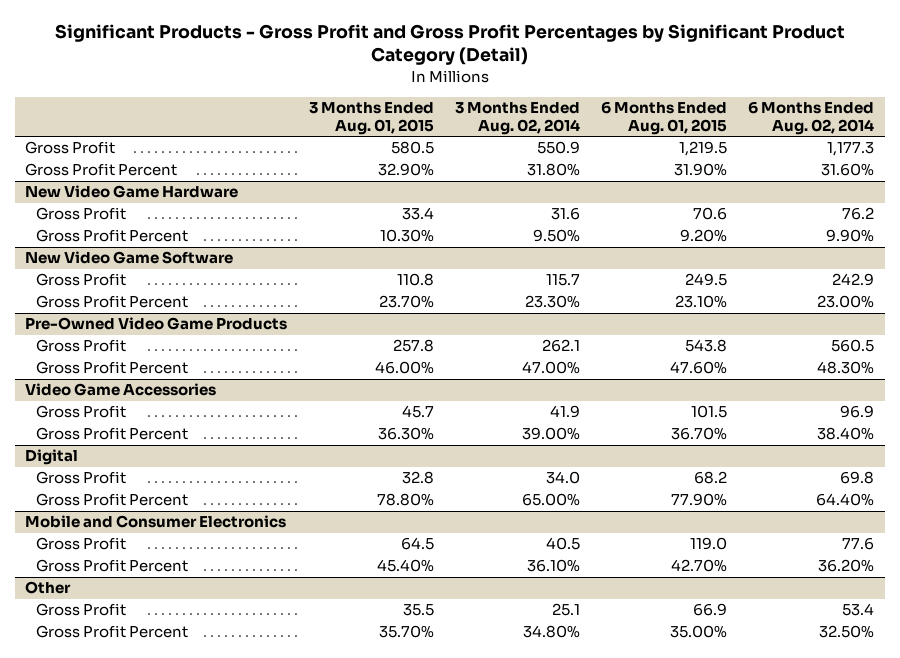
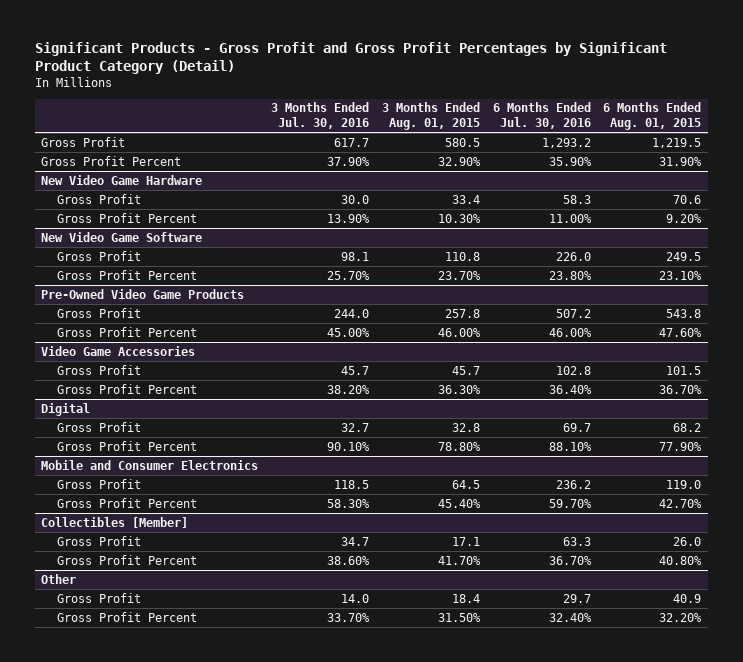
- | 3 Months Ended Aug. 01, 2015 | 3 Months Ended Aug. 02, 2014 | 6 Months Ended Aug. 01, 2015 | 6 Months Ended Aug. 02, 2014
+ | 3 Months Ended Jul. 30, 2016 | 3 Months Ended Aug. 01, 2015 | 6 Months Ended Jul. 30, 2016 | 6 Months Ended Aug. 01, 2015
+ Collectibles [Member]
+ Gross Profit | 34.7 | 17.1 | 63.3 | 26.0
+ Gross Profit Percent | 38.60% | 41.70% | 36.70% | 40.80%
@ Other
- Gross Profit | 35.5 | 25.1 | 66.9 | 53.4
- Gross Profit Percent | 35.70% | 34.80% | 35.00% | 32.50%
+ Gross Profit | 14.0 | 18.4 | 29.7 | 40.9
+ Gross Profit Percent | 33.70% | 31.50% | 32.40% | 32.20%

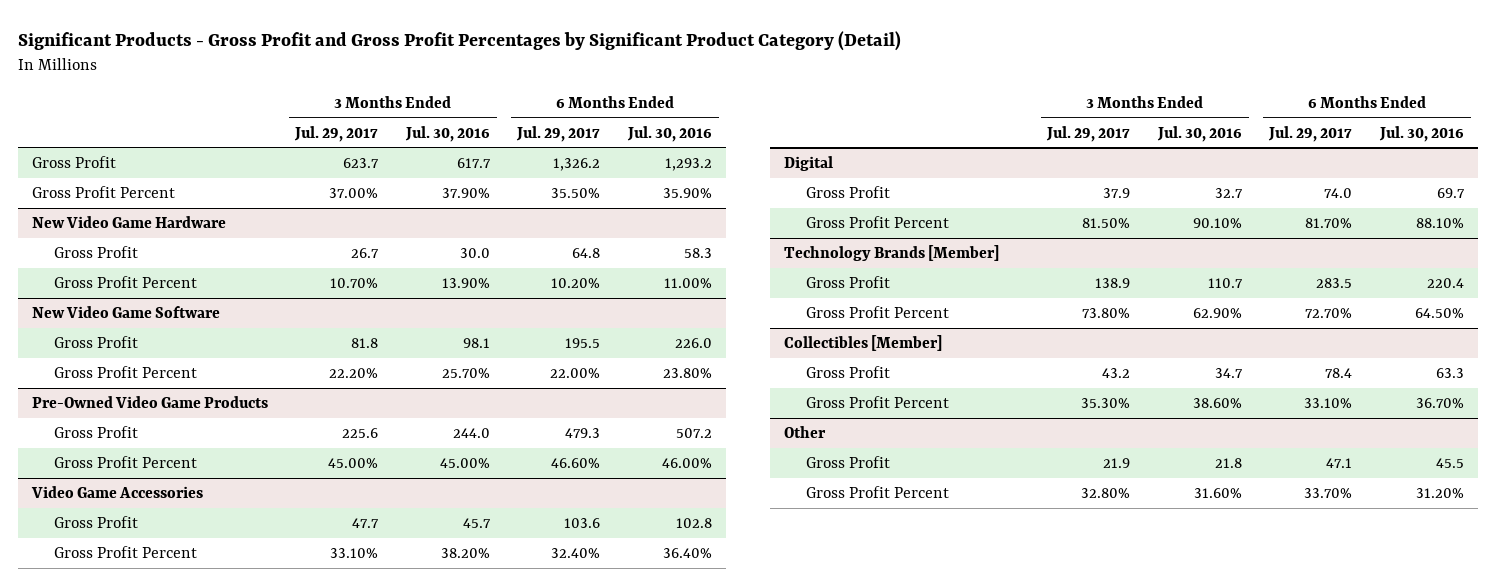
- | 3 Months Ended Jul. 30, 2016 | 3 Months Ended Aug. 01, 2015 | 6 Months Ended Jul. 30, 2016 | 6 Months Ended Aug. 01, 2015
+ | 3 Months Ended Jul. 29, 2017 | 3 Months Ended Jul. 30, 2016 | 6 Months Ended Jul. 29, 2017 | 6 Months Ended Jul. 30, 2016
- Mobile and Consumer Electronics
- Gross Profit | 118.5 | 64.5 | 236.2 | 119.0
- Gross Profit Percent | 58.30% | 45.40% | 59.70% | 42.70%
+ Technology Brands [Member]
+ Gross Profit | 138.9 | 110.7 | 283.5 | 220.4
+ Gross Profit Percent | 73.80% | 62.90% | 72.70% | 64.50%
@ Other
- Gross Profit | 14.0 | 18.4 | 29.7 | 40.9
- Gross Profit Percent | 33.70% | 31.50% | 32.40% | 32.20%
+ Gross Profit | 21.9 | 21.8 | 47.1 | 45.5
+ Gross Profit Percent | 32.80% | 31.60% | 33.70% | 31.20%

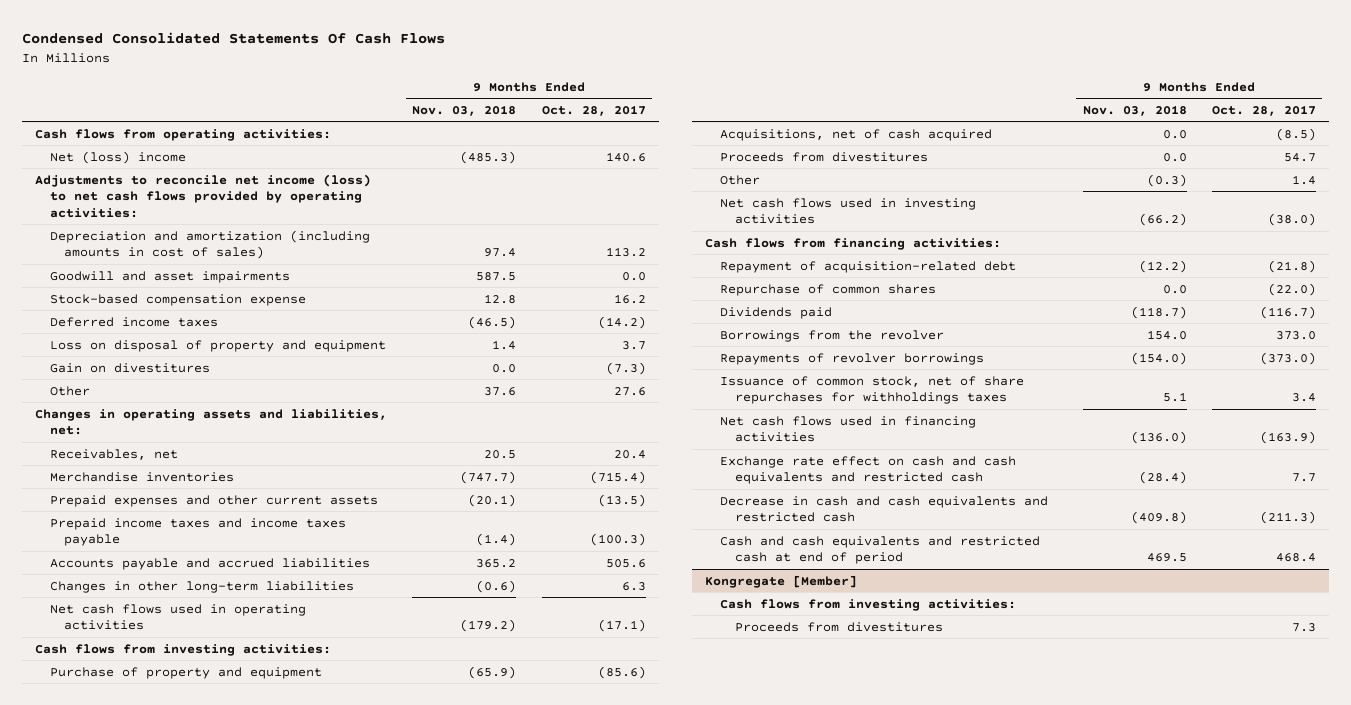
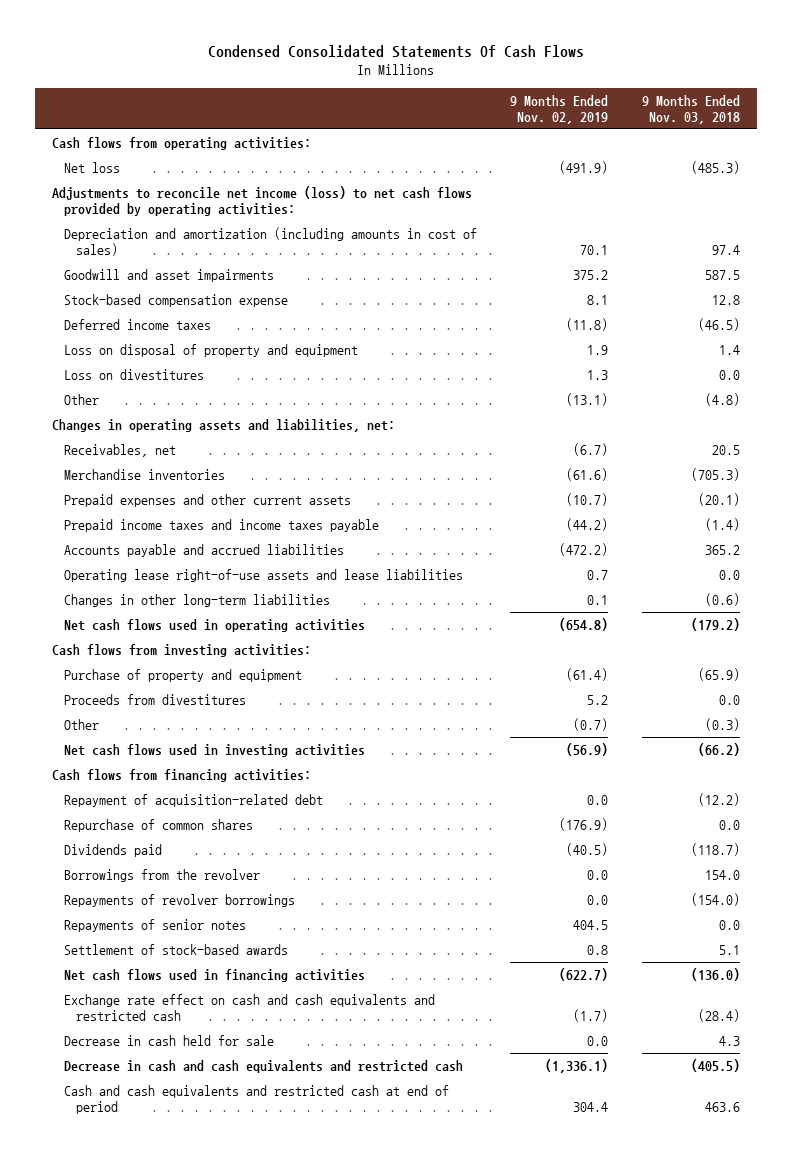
- | 9 Months Ended Nov. 03, 2018 | 9 Months Ended Oct. 28, 2017
+ | 9 Months Ended Nov. 02, 2019 | 9 Months Ended Nov. 03, 2018
- Net (loss) income | (485.3) | 140.6
+ Net loss | (491.9) | (485.3)
- Gain on divestitures | 0.0 | (7.3)
- Other | 37.6 | 27.6
+ Loss on divestitures | 1.3 | 0.0
+ Other | (13.1) | (4.8)
- Merchandise inventories | (747.7) | (715.4)
+ Merchandise inventories | (61.6) | (705.3)
+ Operating lease right-of-use assets and lease liabilities | 0.7 | 0.0
- Acquisitions, net of cash acquired | 0.0 | (8.5)
- Issuance of common stock, net of share repurchases for withholdings taxes | 5.1 | 3.4
+ Repayments of senior notes | 404.5 | 0.0
+ Settlement of stock-based awards | 0.8 | 5.1
- Decrease in cash and cash equivalents and restricted cash | (409.8) | (211.3)
- Cash and cash equivalents and restricted cash at end of period | 469.5 | 468.4
- Kongregate [Member]
- Cash flows from investing activities:
- Proceeds from divestitures | | 7.3
+ Decrease in cash held for sale | 0.0 | 4.3
+ Decrease in cash and cash equivalents and restricted cash | (1,336.1) | (405.5)
+ Cash and cash equivalents and restricted cash at end of period | 304.4 | 463.6

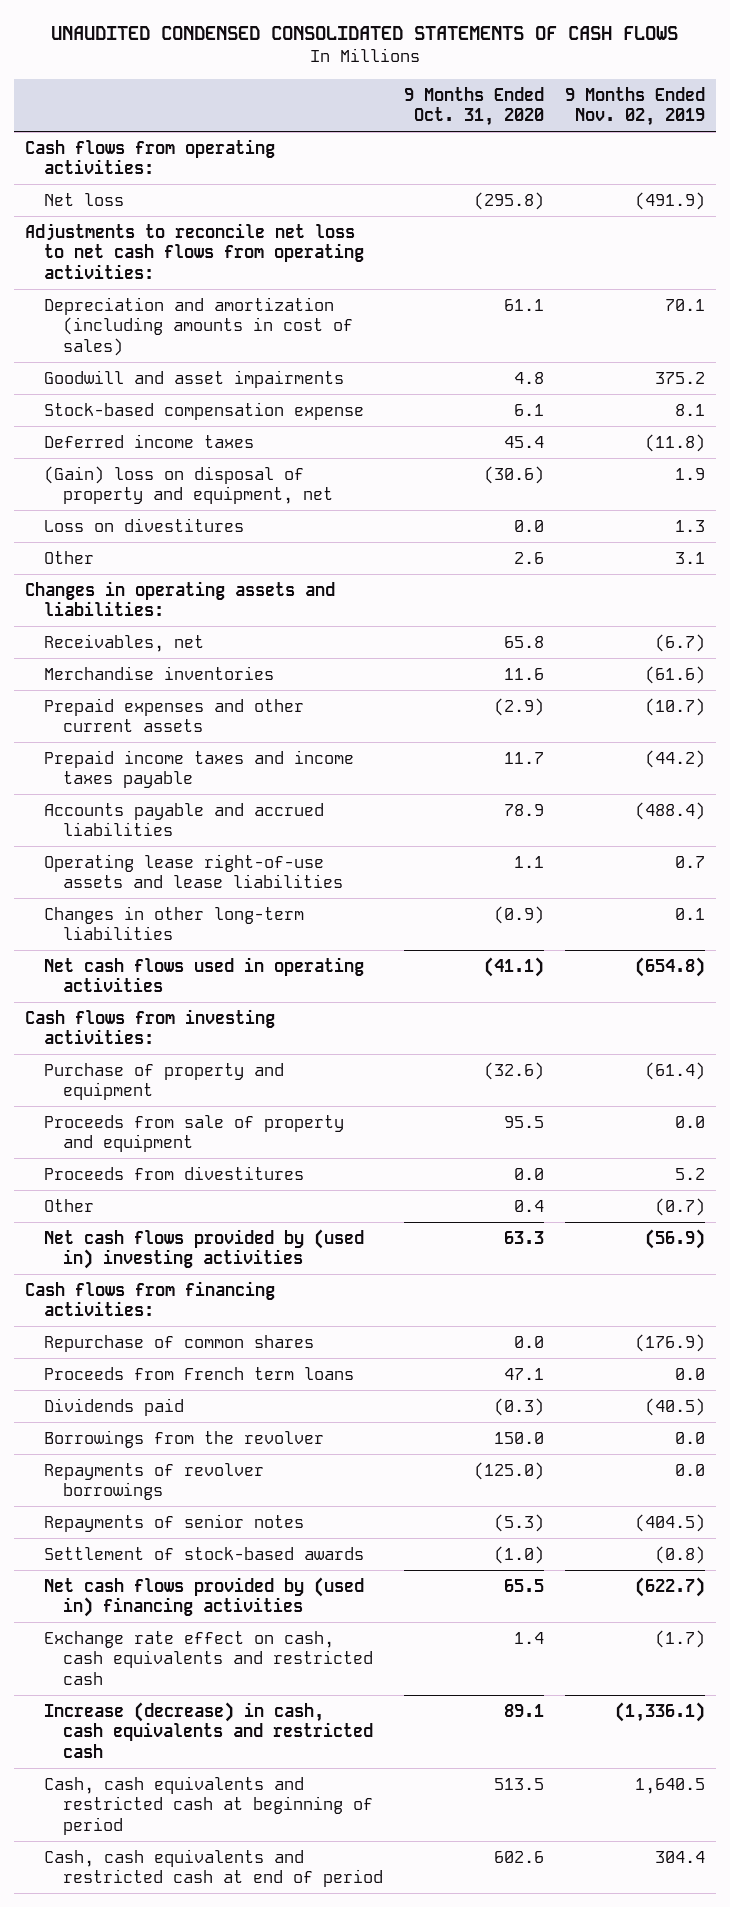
- Condensed Consolidated Statements Of Cash Flows
+ UNAUDITED CONDENSED CONSOLIDATED STATEMENTS OF CASH FLOWS
- | 9 Months Ended Nov. 02, 2019 | 9 Months Ended Nov. 03, 2018
+ | 9 Months Ended Oct. 31, 2020 | 9 Months Ended Nov. 02, 2019
- Adjustments to reconcile net income (loss) to net cash flows provided by operating activities:
+ Adjustments to reconcile net loss to net cash flows from operating activities:
- Loss on disposal of property and equipment | 1.9 | 1.4
+ (Gain) loss on disposal of property and equipment, net | (30.6) | 1.9
- Other | (13.1) | (4.8)
- Changes in operating assets and liabilities, net:
+ Other | 2.6 | 3.1
+ Changes in operating assets and liabilities:
- Accounts payable and accrued liabilities | (472.2) | 365.2
+ Accounts payable and accrued liabilities | 78.9 | (488.4)
+ Proceeds from sale of property and equipment | 95.5 | 0.0
- Net cash flows used in investing activities | (56.9) | (66.2)
+ Net cash flows provided by (used in) investing activities | 63.3 | (56.9)
- Repayment of acquisition-related debt | 0.0 | (12.2)
+ Proceeds from French term loans | 47.1 | 0.0
- Repayments of senior notes | 404.5 | 0.0
- Settlement of stock-based awards | 0.8 | 5.1
- Net cash flows used in financing activities | (622.7) | (136.0)
- Exchange rate effect on cash and cash equivalents and restricted cash | (1.7) | (28.4)
- Decrease in cash held for sale | 0.0 | 4.3
- Decrease in cash and cash equivalents and restricted cash | (1,336.1) | (405.5)
- Cash and cash equivalents and restricted cash at end of period | 304.4 | 463.6
+ Repayments of senior notes | (5.3) | (404.5)
+ Settlement of stock-based awards | (1.0) | (0.8)
+ Net cash flows provided by (used in) financing activities | 65.5 | (622.7)
+ Exchange rate effect on cash, cash equivalents and restricted cash | 1.4 | (1.7)
+ Increase (decrease) in cash, cash equivalents and restricted cash | 89.1 | (1,336.1)
+ Cash, cash equivalents and restricted cash at beginning of period | 513.5 | 1,640.5
+ Cash, cash equivalents and restricted cash at end of period | 602.6 | 304.4

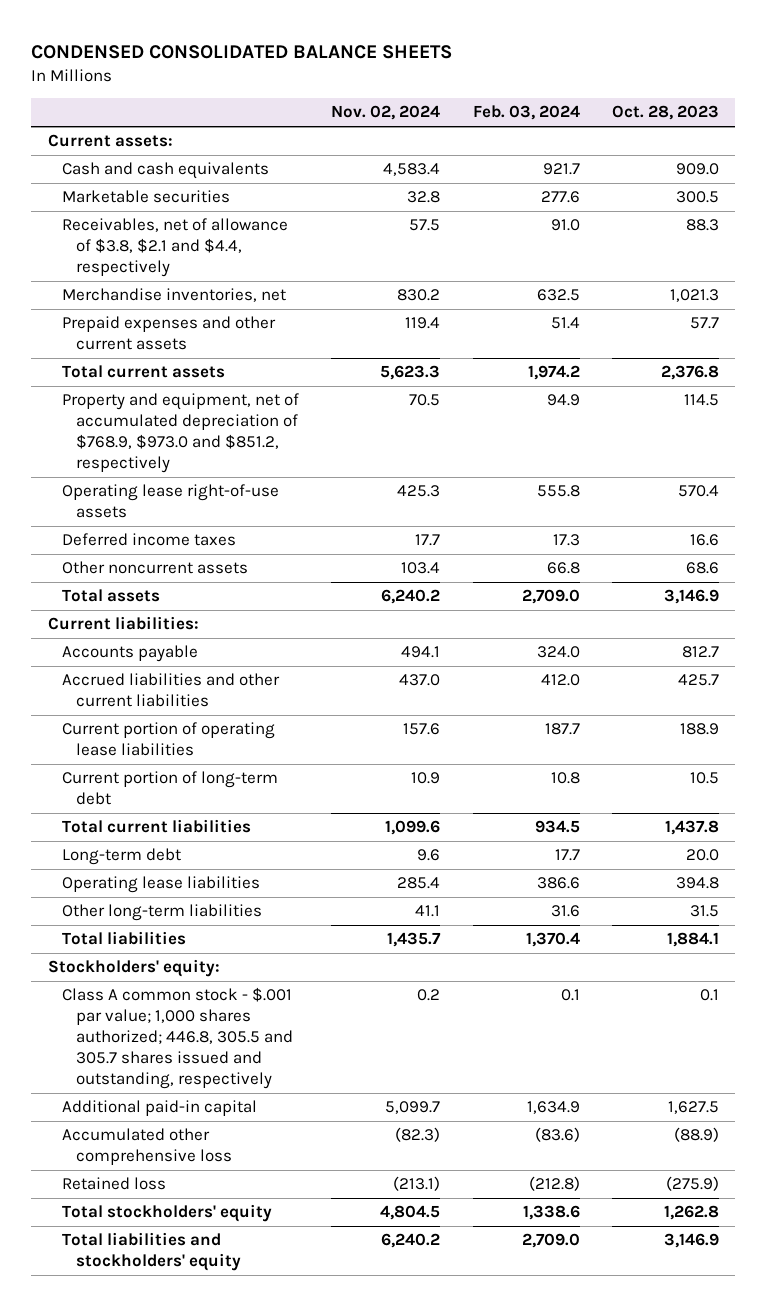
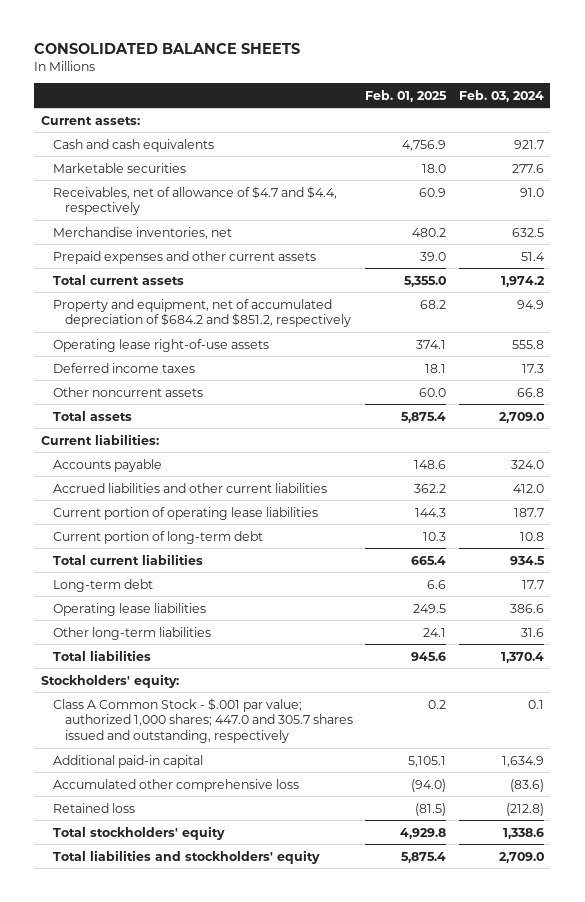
- CONDENSED CONSOLIDATED BALANCE SHEETS
+ CONSOLIDATED BALANCE SHEETS
- | Nov. 02, 2024 | Feb. 03, 2024 | Oct. 28, 2023
+ | Feb. 01, 2025 | Feb. 03, 2024
- Receivables, net of allowance of $3.8, $2.1 and $4.4, respectively | 57.5 | 91.0 | 88.3
+ Receivables, net of allowance of $4.7 and $4.4, respectively | 60.9 | 91.0
- Property and equipment, net of accumulated depreciation of $768.9, $973.0 and $851.2, respectively | 70.5 | 94.9 | 114.5
+ Property and equipment, net of accumulated depreciation of $684.2 and $851.2, respectively | 68.2 | 94.9
- Class A common stock - $.001 par value; 1,000 shares authorized; 446.8, 305.5 and 305.7 shares issued and outstanding, respectively | 0.2 | 0.1 | 0.1
+ Class A Common Stock - $.001 par value; authorized 1,000 shares; 447.0 and 305.7 shares issued and outstanding, respectively | 0.2 | 0.1

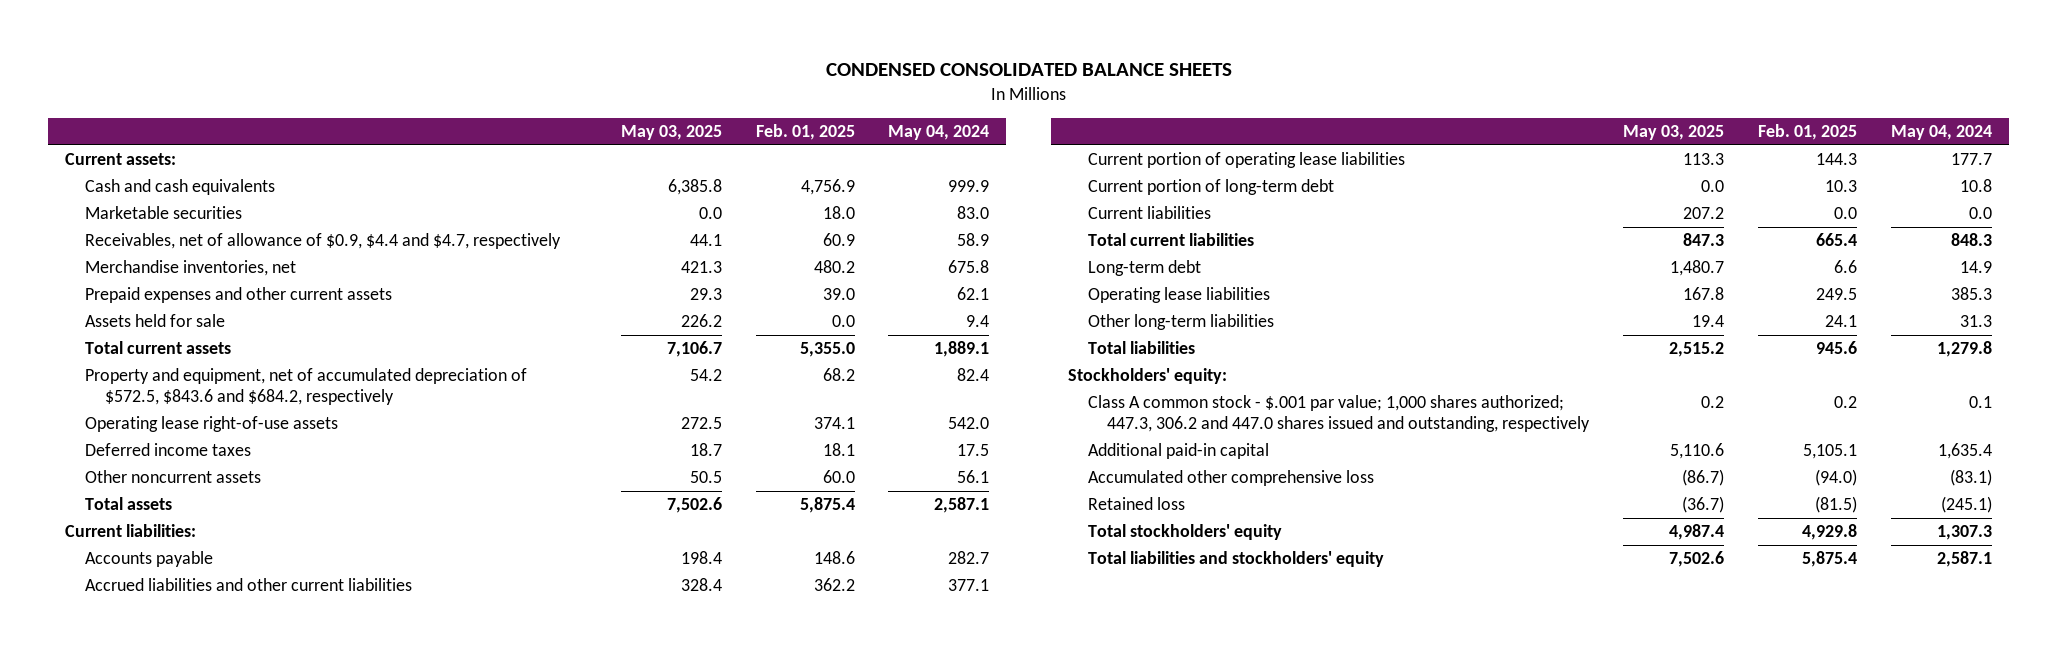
- CONSOLIDATED BALANCE SHEETS
+ CONDENSED CONSOLIDATED BALANCE SHEETS
- | Feb. 01, 2025 | Feb. 03, 2024
+ | May 03, 2025 | Feb. 01, 2025 | May 04, 2024
- Receivables, net of allowance of $4.7 and $4.4, respectively | 60.9 | 91.0
+ Receivables, net of allowance of $0.9, $4.4 and $4.7, respectively | 44.1 | 60.9 | 58.9
+ Assets held for sale | 226.2 | 0.0 | 9.4
- Property and equipment, net of accumulated depreciation of $684.2 and $851.2, respectively | 68.2 | 94.9
+ Property and equipment, net of accumulated depreciation of $572.5, $843.6 and $684.2, respectively | 54.2 | 68.2 | 82.4
+ Current liabilities | 207.2 | 0.0 | 0.0
- Class A Common Stock - $.001 par value; authorized 1,000 shares; 447.0 and 305.7 shares issued and outstanding, respectively | 0.2 | 0.1
+ Class A common stock - $.001 par value; 1,000 shares authorized; 447.3, 306.2 and 447.0 shares issued and outstanding, respectively | 0.2 | 0.2 | 0.1

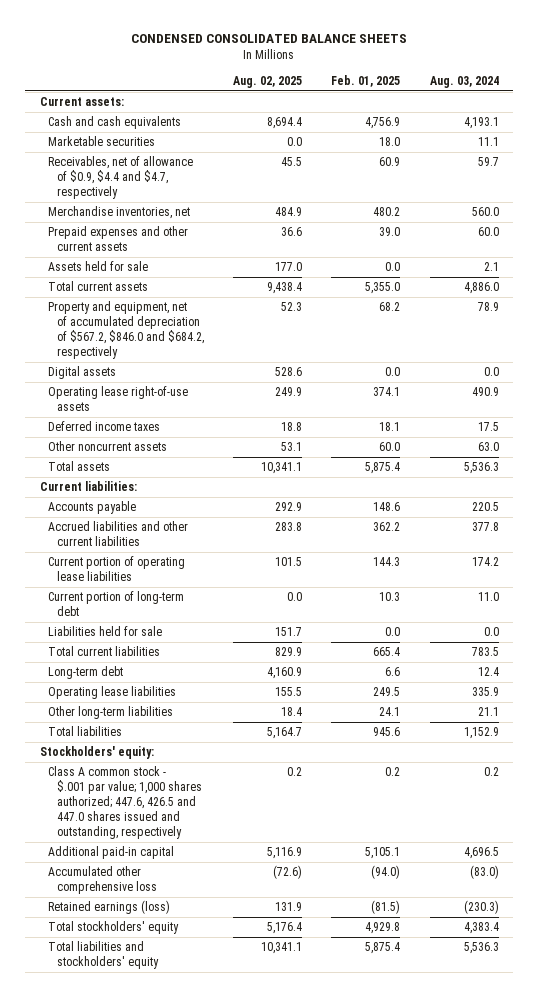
- | May 03, 2025 | Feb. 01, 2025 | May 04, 2024
+ | Aug. 02, 2025 | Feb. 01, 2025 | Aug. 03, 2024
- Property and equipment, net of accumulated depreciation of $572.5, $843.6 and $684.2, respectively | 54.2 | 68.2 | 82.4
+ Property and equipment, net of accumulated depreciation of $567.2, $846.0 and $684.2, respectively | 52.3 | 68.2 | 78.9
+ Digital assets | 528.6 | 0.0 | 0.0
- Current liabilities | 207.2 | 0.0 | 0.0
+ Liabilities held for sale | 151.7 | 0.0 | 0.0
- Class A common stock - $.001 par value; 1,000 shares authorized; 447.3, 306.2 and 447.0 shares issued and outstanding, respectively | 0.2 | 0.2 | 0.1
+ Class A common stock - $.001 par value; 1,000 shares authorized; 447.6, 426.5 and 447.0 shares issued and outstanding, respectively | 0.2 | 0.2 | 0.2
- Retained loss | (36.7) | (81.5) | (245.1)
+ Retained earnings (loss) | 131.9 | (81.5) | (230.3)

